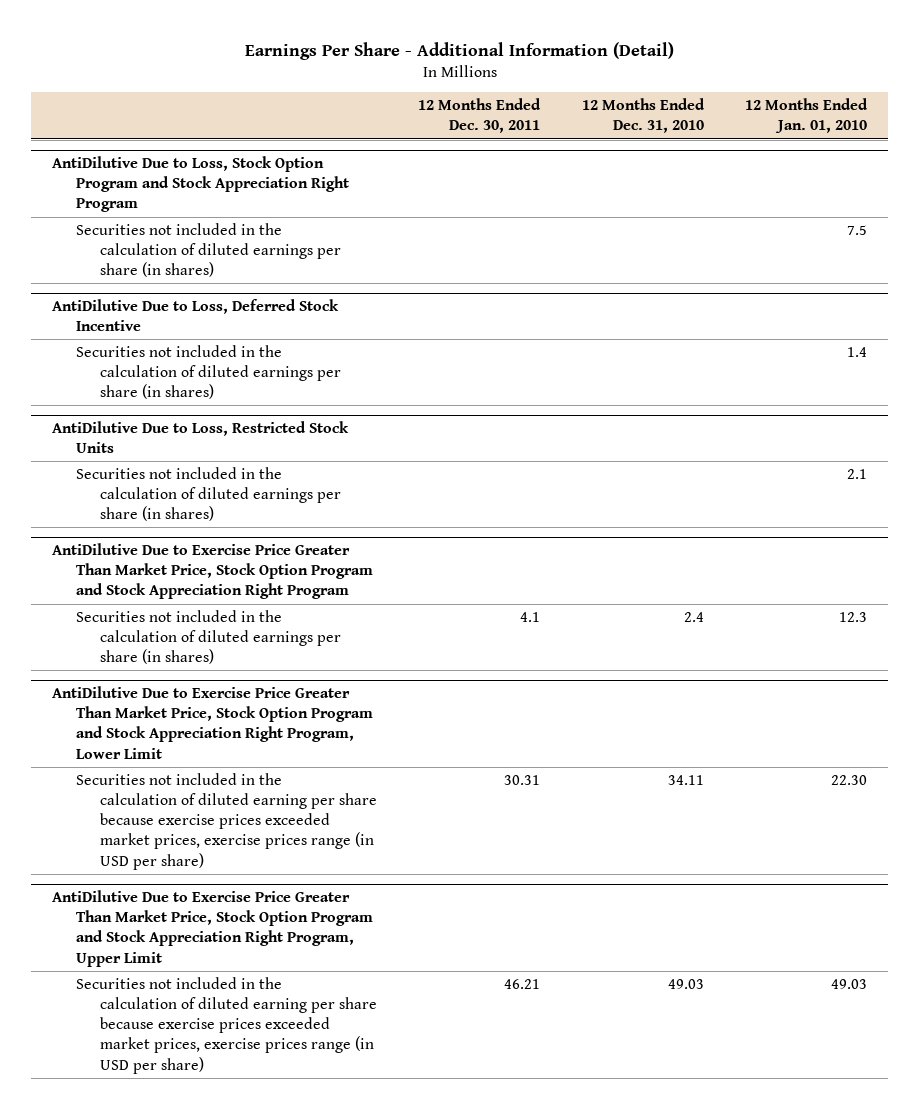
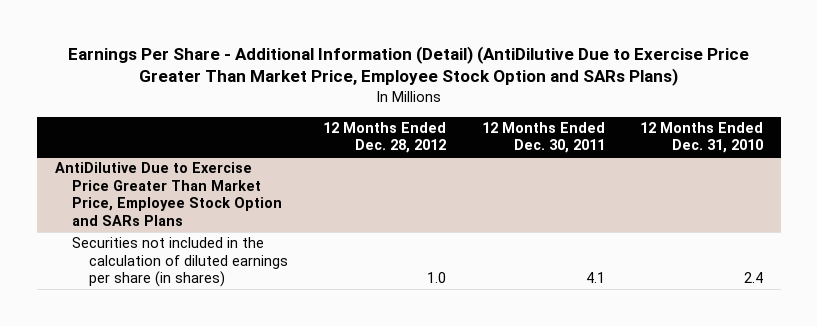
- Earnings Per Share - Additional Information (Detail)
+ Earnings Per Share - Additional Information (Detail) (AntiDilutive Due to Exercise Price Greater Than Market Price, Employee Stock Option and SARs Plans)
- | 12 Months Ended Dec. 30, 2011 | 12 Months Ended Dec. 31, 2010 | 12 Months Ended Jan. 01, 2010
+ | 12 Months Ended Dec. 28, 2012 | 12 Months Ended Dec. 30, 2011 | 12 Months Ended Dec. 31, 2010
- AntiDilutive Due to Loss, Stock Option Program and Stock Appreciation Right Program
- Securities not included in the calculation of diluted earnings per share (in shares) | | | 7.5
- AntiDilutive Due to Loss, Deferred Stock Incentive
- Securities not included in the calculation of diluted earnings per share (in shares) | | | 1.4
- AntiDilutive Due to Loss, Restricted Stock Units
- Securities not included in the calculation of diluted earnings per share (in shares) | | | 2.1
- AntiDilutive Due to Exercise Price Greater Than Market Price, Stock Option Program and Stock Appreciation Right Program
+ AntiDilutive Due to Exercise Price Greater Than Market Price, Employee Stock Option and SARs Plans
- AntiDilutive Due to Exercise Price Greater Than Market Price, Stock Option Program and Stock Appreciation Right Program, Lower Limit
- Securities not included in the calculation of diluted earning per share because exercise prices exceeded market prices, exercise prices range (in USD per share) | 30.31 | 34.11 | 22.30
- AntiDilutive Due to Exercise Price Greater Than Market Price, Stock Option Program and Stock Appreciation Right Program, Upper Limit
- Securities not included in the calculation of diluted earning per share because exercise prices exceeded market prices, exercise prices range (in USD per share) | 46.21 | 49.03 | 49.03

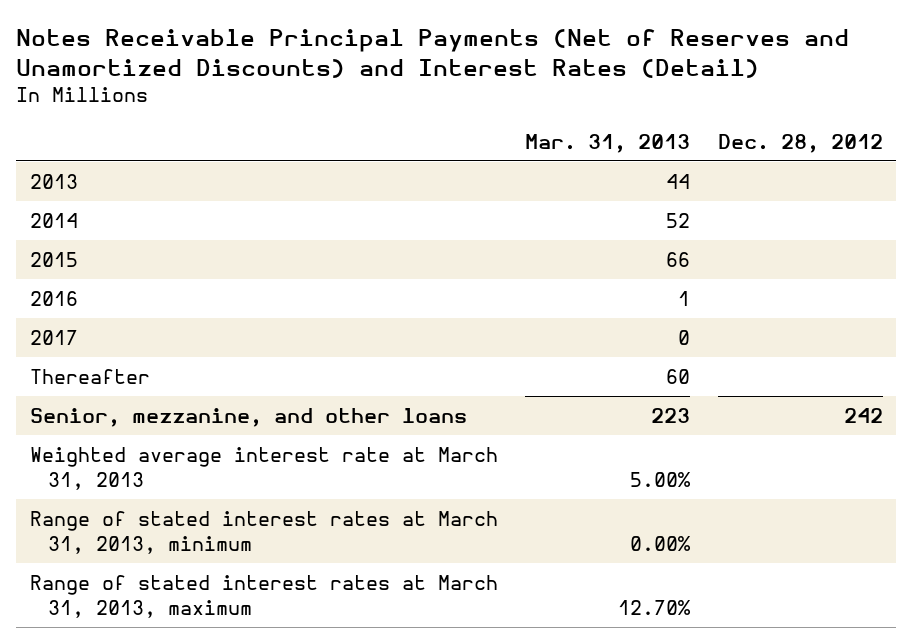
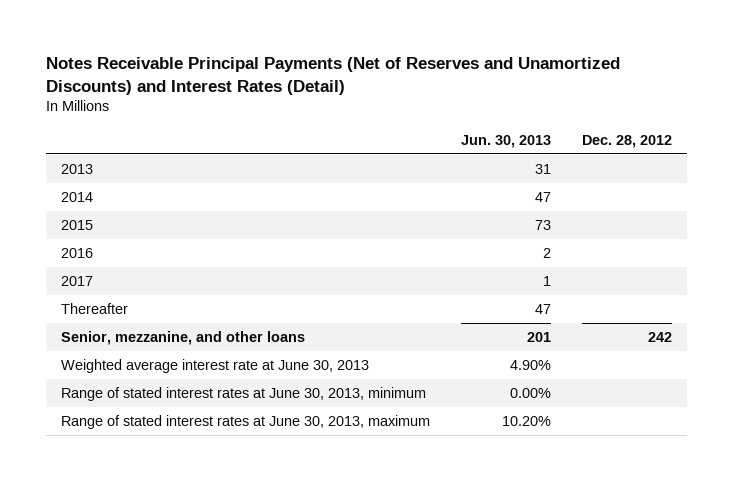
- | Mar. 31, 2013 | Dec. 28, 2012
+ | Jun. 30, 2013 | Dec. 28, 2012
- Weighted average interest rate at March 31, 2013 | 5.00% |
- Range of stated interest rates at March 31, 2013, minimum | 0.00% |
- Range of stated interest rates at March 31, 2013, maximum | 12.70% |
+ Weighted average interest rate at June 30, 2013 | 4.90% |
+ Range of stated interest rates at June 30, 2013, minimum | 0.00% |
+ Range of stated interest rates at June 30, 2013, maximum | 10.20% |

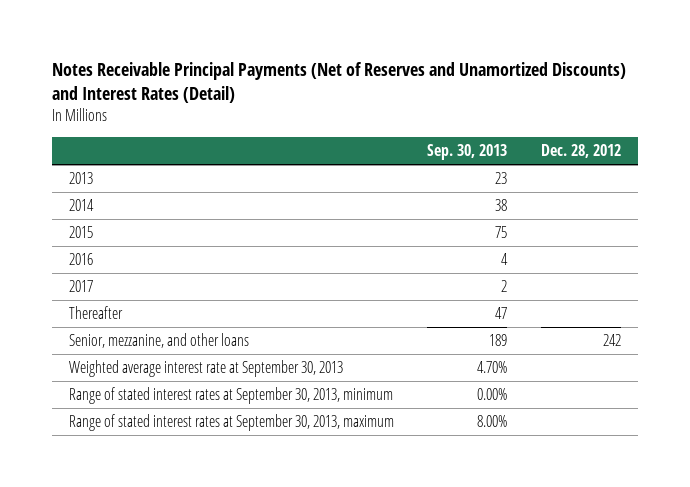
- | Jun. 30, 2013 | Dec. 28, 2012
+ | Sep. 30, 2013 | Dec. 28, 2012
- Weighted average interest rate at June 30, 2013 | 4.90% |
- Range of stated interest rates at June 30, 2013, minimum | 0.00% |
- Range of stated interest rates at June 30, 2013, maximum | 10.20% |
+ Weighted average interest rate at September 30, 2013 | 4.70% |
+ Range of stated interest rates at September 30, 2013, minimum | 0.00% |
+ Range of stated interest rates at September 30, 2013, maximum | 8.00% |

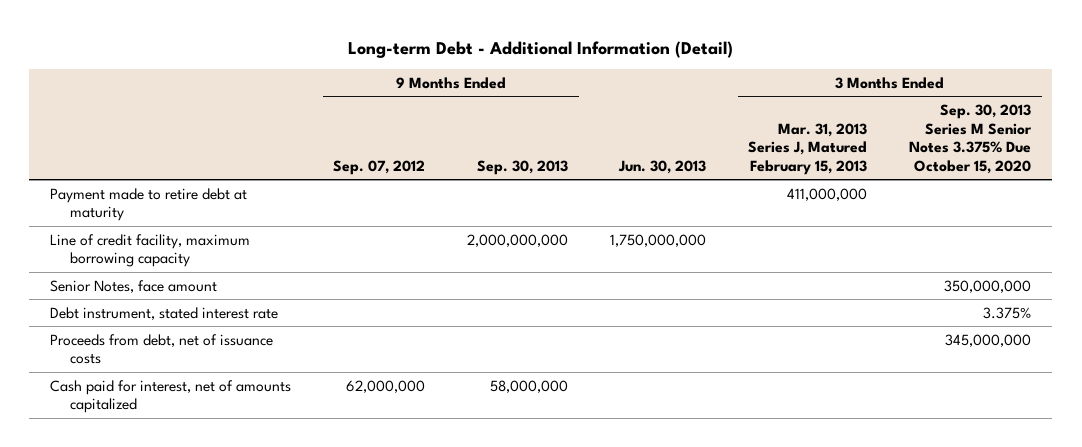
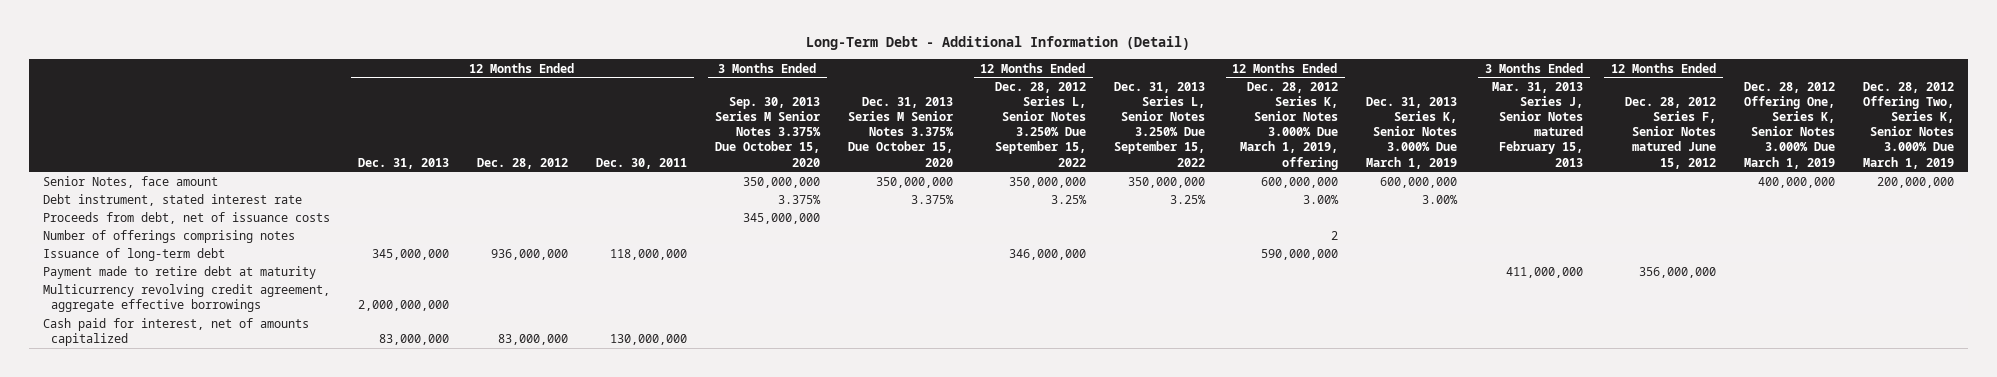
- Long-term Debt - Additional Information (Detail)
+ Long-Term Debt - Additional Information (Detail)
- | 9 Months Ended Sep. 07, 2012 | 9 Months Ended Sep. 30, 2013 | Jun. 30, 2013 | 3 Months Ended Mar. 31, 2013 Series J, Matured February 15, 2013 | 3 Months Ended Sep. 30, 2013 Series M Senior Notes 3.375% Due October 15, 2020
+ | 12 Months Ended Dec. 31, 2013 | 12 Months Ended Dec. 28, 2012 | 12 Months Ended Dec. 30, 2011 | 3 Months Ended Sep. 30, 2013 Series M Senior Notes 3.375% Due October 15, 2020 | Dec. 31, 2013 Series M Senior Notes 3.375% Due October 15, 2020 | 12 Months Ended Dec. 28, 2012 Series L, Senior Notes 3.250% Due September 15, 2022 | Dec. 31, 2013 Series L, Senior Notes 3.250% Due September 15, 2022 | 12 Months Ended Dec. 28, 2012 Series K, Senior Notes 3.000% Due March 1, 2019, offering | Dec. 31, 2013 Series K, Senior Notes 3.000% Due March 1, 2019 | 3 Months Ended Mar. 31, 2013 Series J, Senior Notes matured February 15, 2013 | 12 Months Ended Dec. 28, 2012 Series F, Senior Notes matured June 15, 2012 | Dec. 28, 2012 Offering One, Series K, Senior Notes 3.000% Due March 1, 2019 | Dec. 28, 2012 Offering Two, Series K, Senior Notes 3.000% Due March 1, 2019
- Line of credit facility, maximum borrowing capacity | | 2,000,000,000 | 1,750,000,000 | |
+ Number of offerings comprising notes | | | | | | | | 2 | | | | |
+ Issuance of long-term debt | 345,000,000 | 936,000,000 | 118,000,000 | | | 346,000,000 | | 590,000,000 | | | | |
moved down: Payment made to retire debt at maturity | | | | | | | | | | 411,000,000 | 356,000,000 | |
+ Multicurrency revolving credit agreement, aggregate effective borrowings | 2,000,000,000 | | | | | | | | | | | |

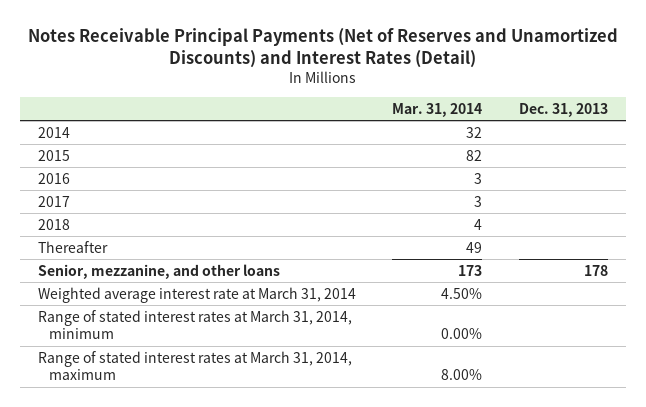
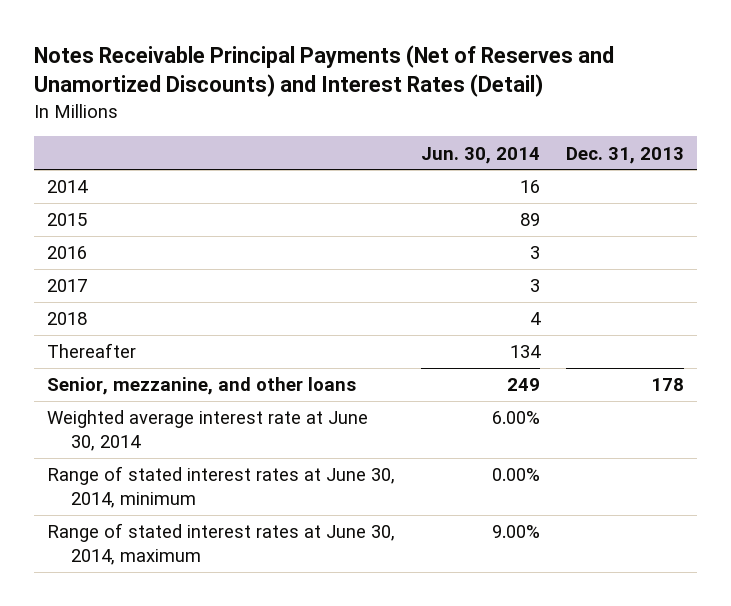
- | Mar. 31, 2014 | Dec. 31, 2013
+ | Jun. 30, 2014 | Dec. 31, 2013
- Weighted average interest rate at March 31, 2014 | 4.50% |
- Range of stated interest rates at March 31, 2014, minimum | 0.00% |
- Range of stated interest rates at March 31, 2014, maximum | 8.00% |
+ Weighted average interest rate at June 30, 2014 | 6.00% |
+ Range of stated interest rates at June 30, 2014, minimum | 0.00% |
+ Range of stated interest rates at June 30, 2014, maximum | 9.00% |

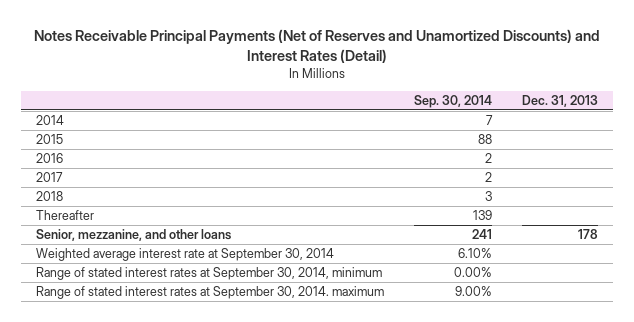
- | Jun. 30, 2014 | Dec. 31, 2013
+ | Sep. 30, 2014 | Dec. 31, 2013
- Weighted average interest rate at June 30, 2014 | 6.00% |
- Range of stated interest rates at June 30, 2014, minimum | 0.00% |
- Range of stated interest rates at June 30, 2014, maximum | 9.00% |
+ Weighted average interest rate at September 30, 2014 | 6.10% |
+ Range of stated interest rates at September 30, 2014, minimum | 0.00% |
+ Range of stated interest rates at September 30, 2014. maximum | 9.00% |

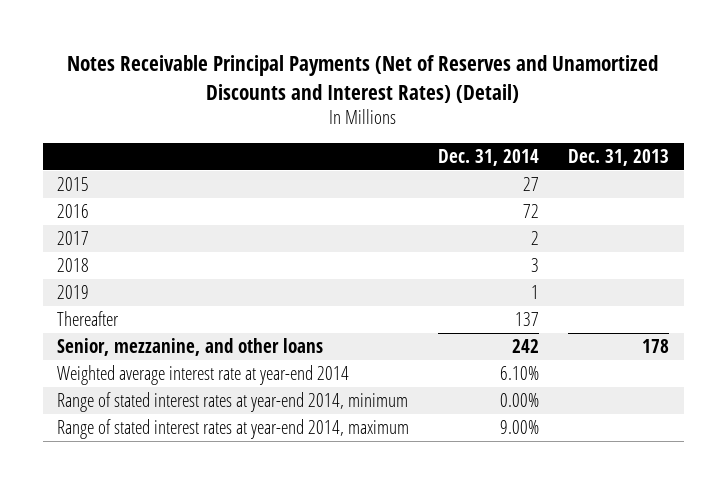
- Notes Receivable Principal Payments (Net of Reserves and Unamortized Discounts) and Interest Rates (Detail)
+ Notes Receivable Principal Payments (Net of Reserves and Unamortized Discounts and Interest Rates) (Detail)
- | Sep. 30, 2014 | Dec. 31, 2013
+ | Dec. 31, 2014 | Dec. 31, 2013
- 2014 | 7 |
+ 2019 | 1 |
- Weighted average interest rate at September 30, 2014 | 6.10% |
- Range of stated interest rates at September 30, 2014, minimum | 0.00% |
- Range of stated interest rates at September 30, 2014. maximum | 9.00% |
+ Weighted average interest rate at year-end 2014 | 6.10% |
+ Range of stated interest rates at year-end 2014, minimum | 0.00% |
+ Range of stated interest rates at year-end 2014, maximum | 9.00% |

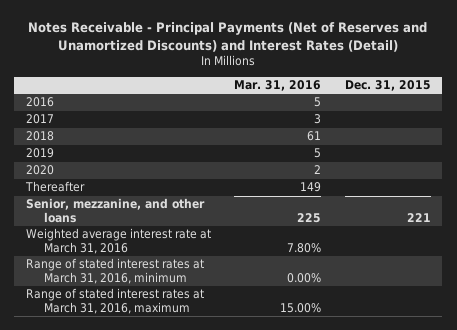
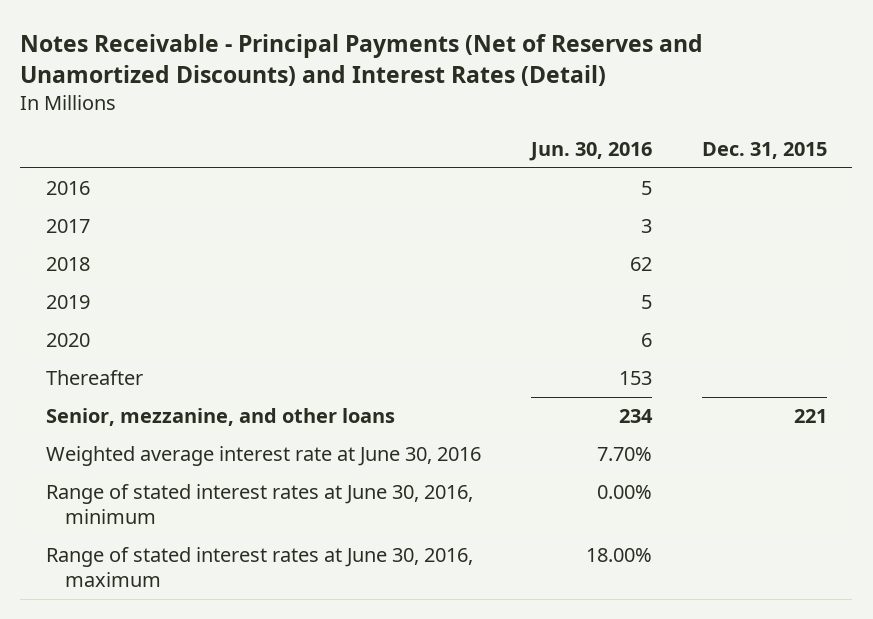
- | Mar. 31, 2016 | Dec. 31, 2015
+ | Jun. 30, 2016 | Dec. 31, 2015
- Weighted average interest rate at March 31, 2016 | 7.80% |
- Range of stated interest rates at March 31, 2016, minimum | 0.00% |
- Range of stated interest rates at March 31, 2016, maximum | 15.00% |
+ Weighted average interest rate at June 30, 2016 | 7.70% |
+ Range of stated interest rates at June 30, 2016, minimum | 0.00% |
+ Range of stated interest rates at June 30, 2016, maximum | 18.00% |

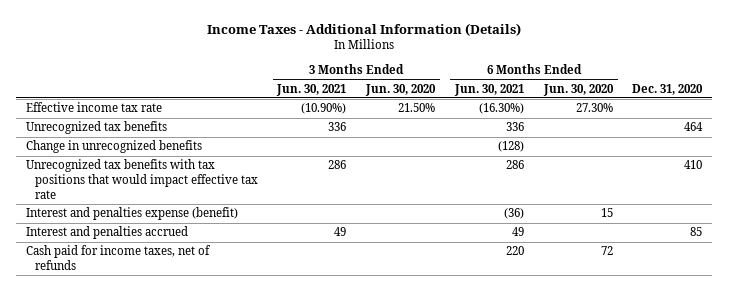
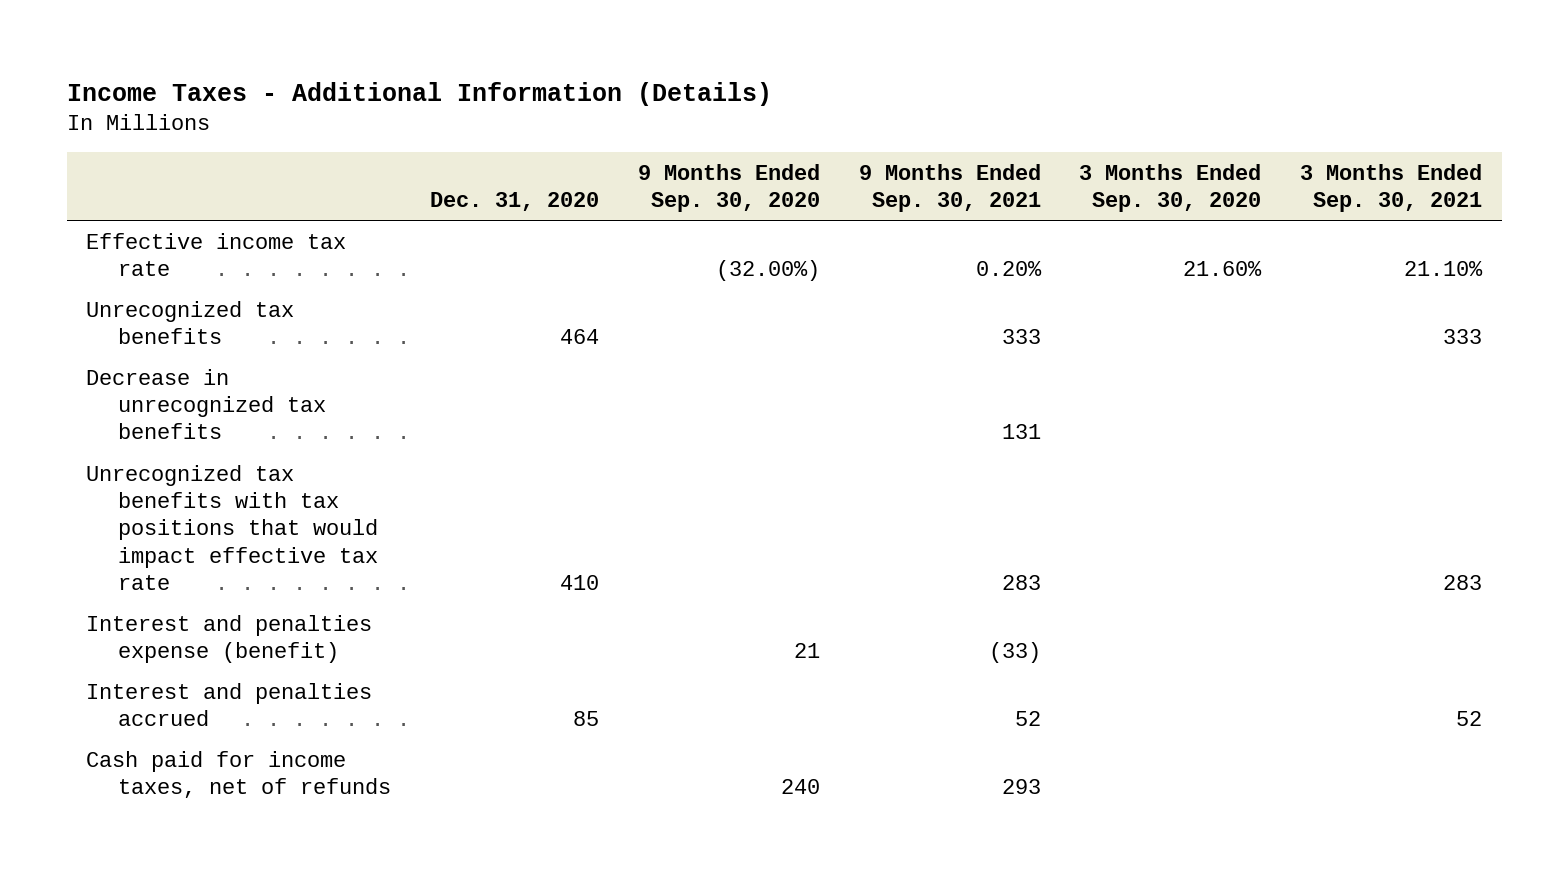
- | 3 Months Ended Jun. 30, 2021 | 3 Months Ended Jun. 30, 2020 | 6 Months Ended Jun. 30, 2021 | 6 Months Ended Jun. 30, 2020 | Dec. 31, 2020
+ | Dec. 31, 2020 | 9 Months Ended Sep. 30, 2020 | 9 Months Ended Sep. 30, 2021 | 3 Months Ended Sep. 30, 2020 | 3 Months Ended Sep. 30, 2021
- Change in unrecognized benefits | | | (128) | |
+ Decrease in unrecognized tax benefits | | | 131 | |

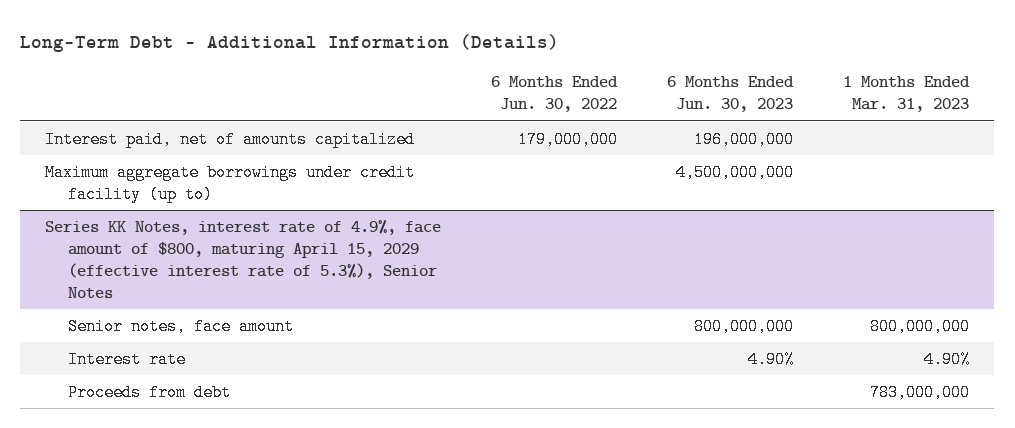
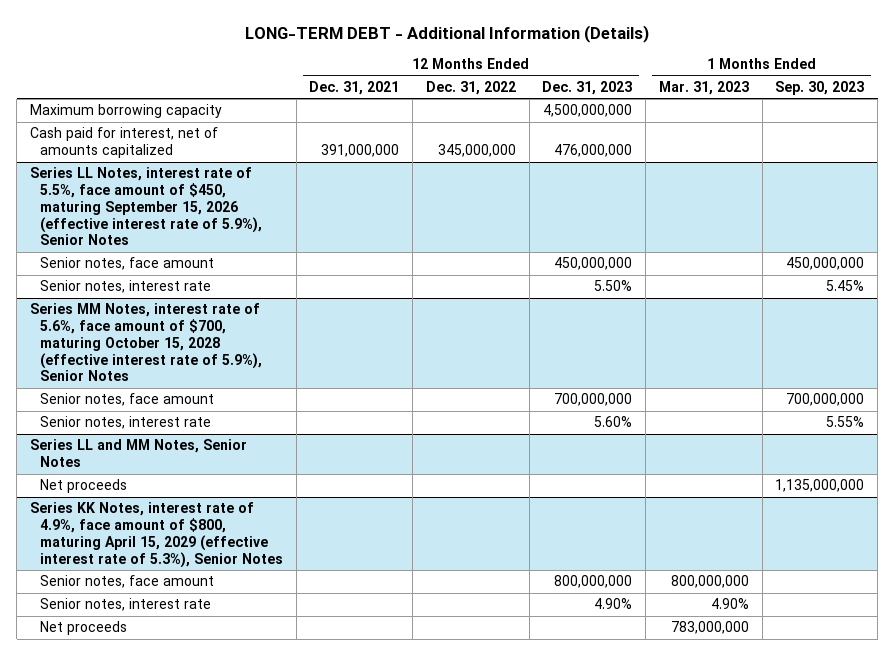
- Long-Term Debt - Additional Information (Details)
+ LONG-TERM DEBT - Additional Information (Details)
- | 6 Months Ended Jun. 30, 2022 | 6 Months Ended Jun. 30, 2023 | 1 Months Ended Mar. 31, 2023
+ | 12 Months Ended Dec. 31, 2021 | 12 Months Ended Dec. 31, 2022 | 12 Months Ended Dec. 31, 2023 | 1 Months Ended Mar. 31, 2023 | 1 Months Ended Sep. 30, 2023
- Interest paid, net of amounts capitalized | 179,000,000 | 196,000,000 |
- Maximum aggregate borrowings under credit facility (up to) | | 4,500,000,000 |
+ Maximum borrowing capacity | | | 4,500,000,000 | |
+ Cash paid for interest, net of amounts capitalized | 391,000,000 | 345,000,000 | 476,000,000 | |
+ Series LL Notes, interest rate of 5.5%, face amount of $450, maturing September 15, 2026 (effective interest rate of 5.9%), Senior Notes
+ Senior notes, face amount | | | 450,000,000 | | 450,000,000
+ Senior notes, interest rate | | | 5.50% | | 5.45%
+ Series MM Notes, interest rate of 5.6%, face amount of $700, maturing October 15, 2028 (effective interest rate of 5.9%), Senior Notes
+ Senior notes, face amount | | | 700,000,000 | | 700,000,000
+ Senior notes, interest rate | | | 5.60% | | 5.55%
+ Series LL and MM Notes, Senior Notes
+ Net proceeds | | | | | 1,135,000,000
@ Series KK Notes, interest rate of 4.9%, face amount of $800, maturing April 15, 2029 (effective interest rate of 5.3%), Senior Notes
- Interest rate | | 4.90% | 4.90%
- Proceeds from debt | | | 783,000,000
+ Senior notes, interest rate | | | 4.90% | 4.90% |
+ Net proceeds | | | | 783,000,000 |

